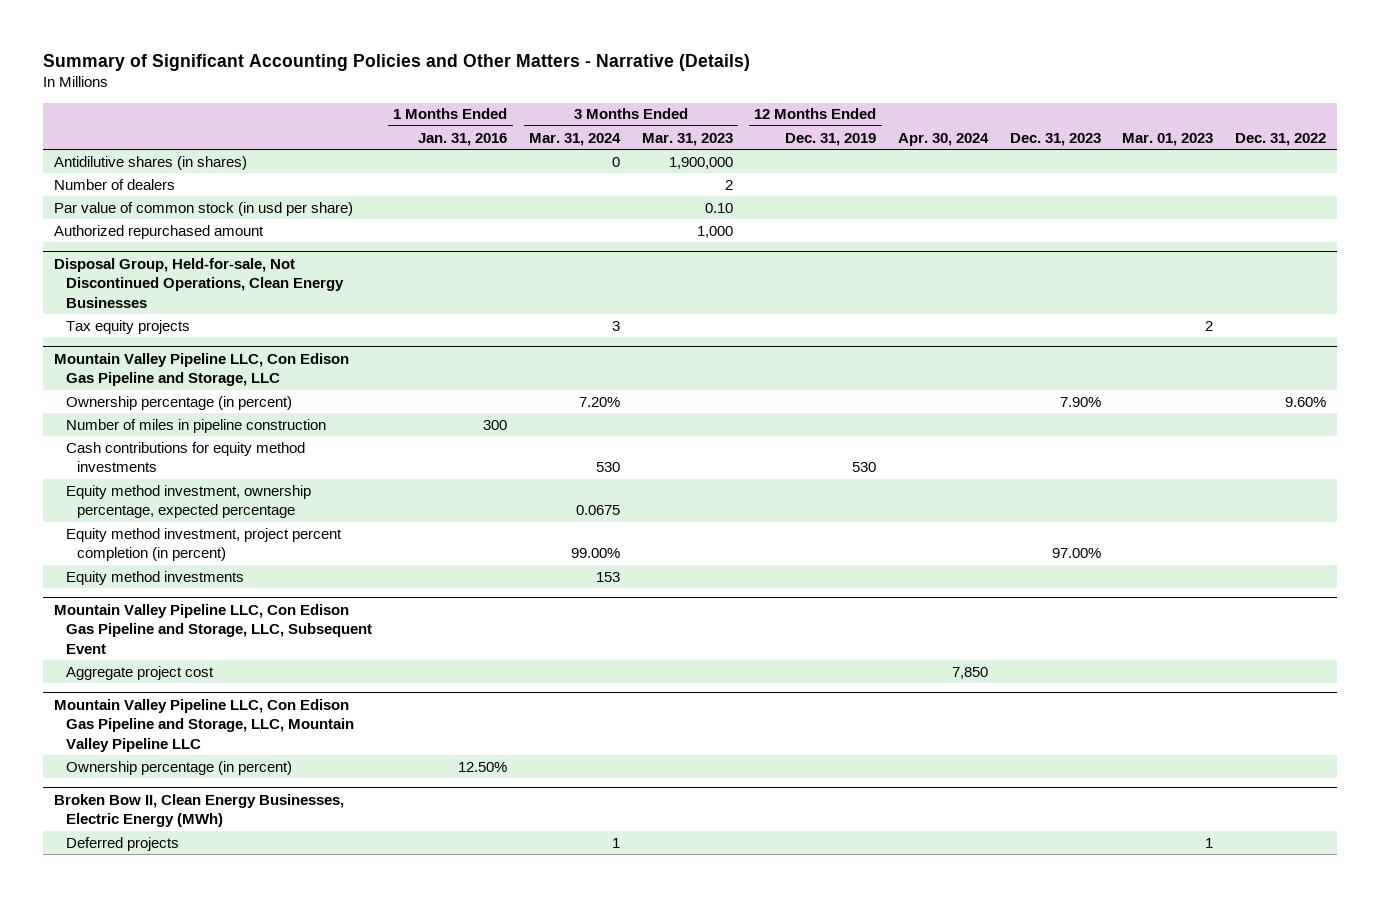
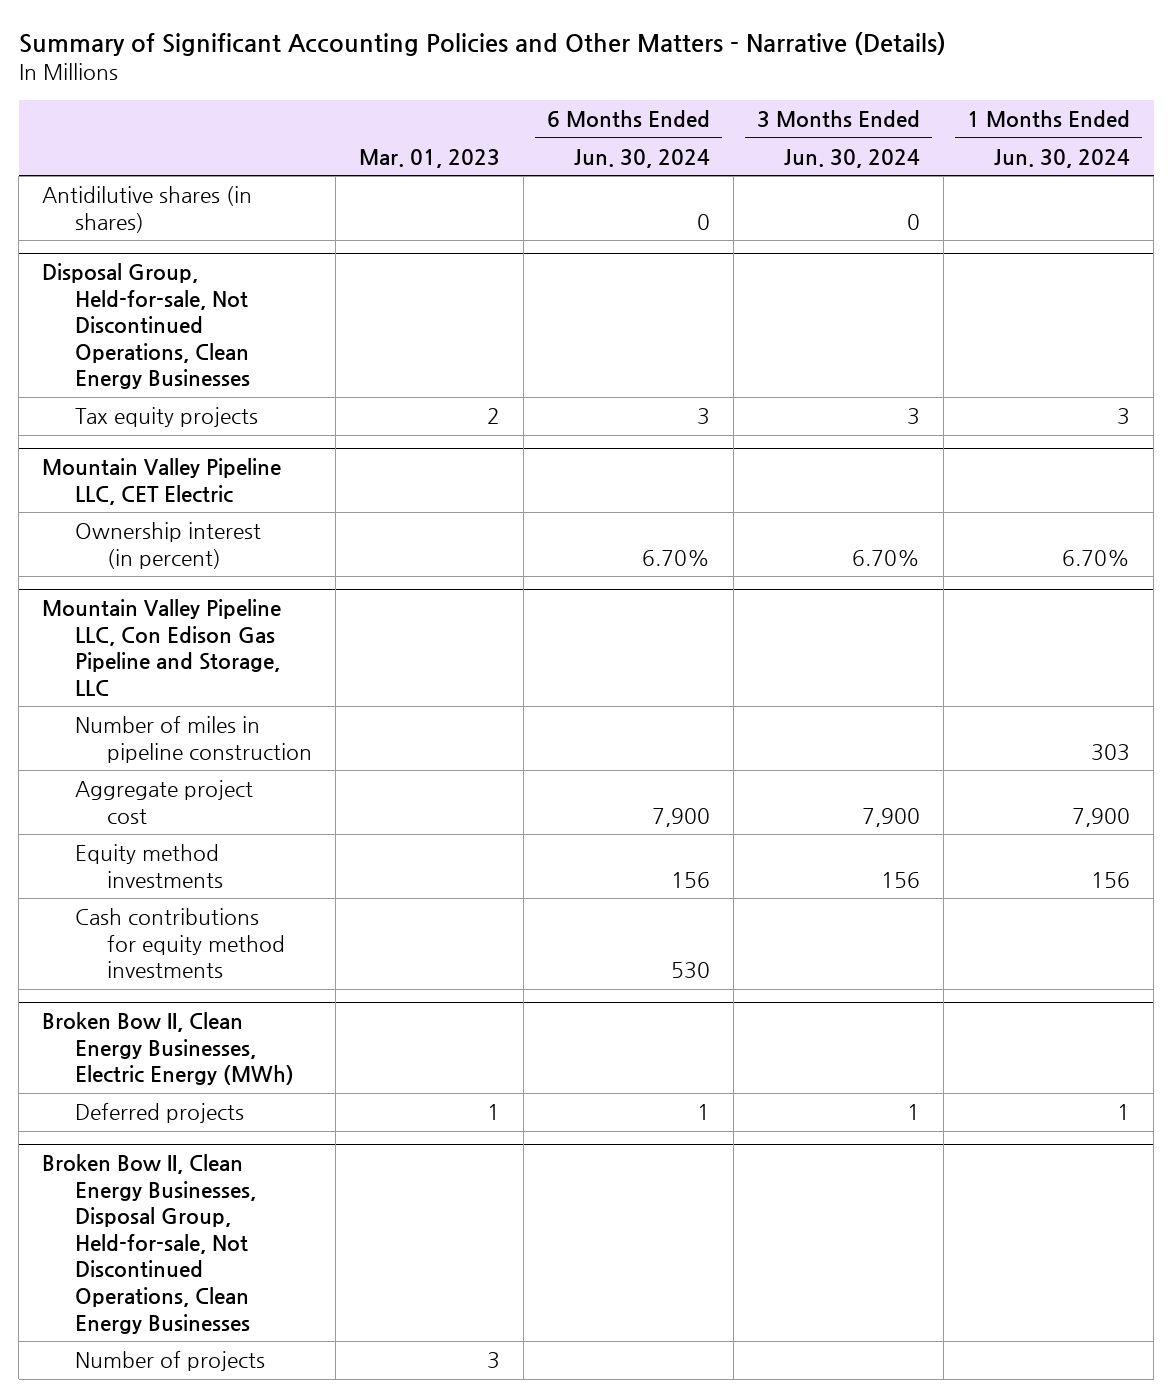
- | 1 Months Ended Jan. 31, 2016 | 3 Months Ended Mar. 31, 2024 | 3 Months Ended Mar. 31, 2023 | 12 Months Ended Dec. 31, 2019 | Apr. 30, 2024 | Dec. 31, 2023 | Mar. 01, 2023 | Dec. 31, 2022
+ | Mar. 01, 2023 | 6 Months Ended Jun. 30, 2024 | 3 Months Ended Jun. 30, 2024 | 1 Months Ended Jun. 30, 2024
- Number of dealers | | | 2 | | | | |
- Par value of common stock (in usd per share) | | | 0.10 | | | | |
- Authorized repurchased amount | | | 1,000 | | | | |
+ Mountain Valley Pipeline LLC, CET Electric
+ Ownership interest (in percent) | | 6.70% | 6.70% | 6.70%
@ Mountain Valley Pipeline LLC, Con Edison Gas Pipeline and Storage, LLC
- Ownership percentage (in percent) | | 7.20% | | | | 7.90% | | 9.60%
- Equity method investment, ownership percentage, expected percentage | | 0.0675 | | | | | |
- Equity method investment, project percent completion (in percent) | | 99.00% | | | | 97.00% | |
+ Aggregate project cost | | 7,900 | 7,900 | 7,900
- Mountain Valley Pipeline LLC, Con Edison Gas Pipeline and Storage, LLC, Subsequent Event
- Aggregate project cost | | | | | 7,850 | | |
- Mountain Valley Pipeline LLC, Con Edison Gas Pipeline and Storage, LLC, Mountain Valley Pipeline LLC
- Ownership percentage (in percent) | 12.50% | | | | | | |
@ Mountain Valley Pipeline LLC, Con Edison Gas Pipeline and Storage, LLC
moved down: Cash contributions for equity method investments | | 530 | |
+ Broken Bow II, Clean Energy Businesses, Disposal Group, Held-for-sale, Not Discontinued Operations, Clean Energy Businesses
+ Number of projects | 3 | | |

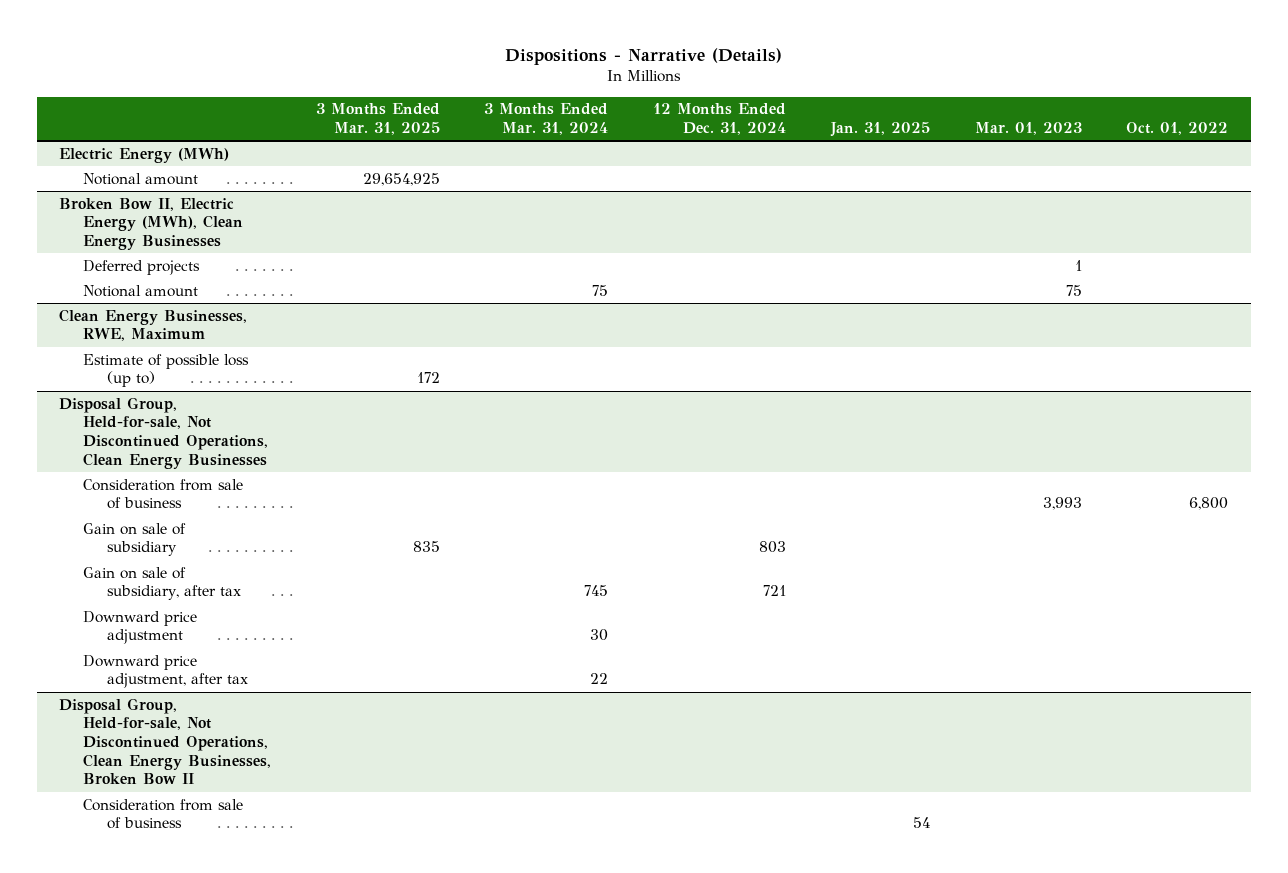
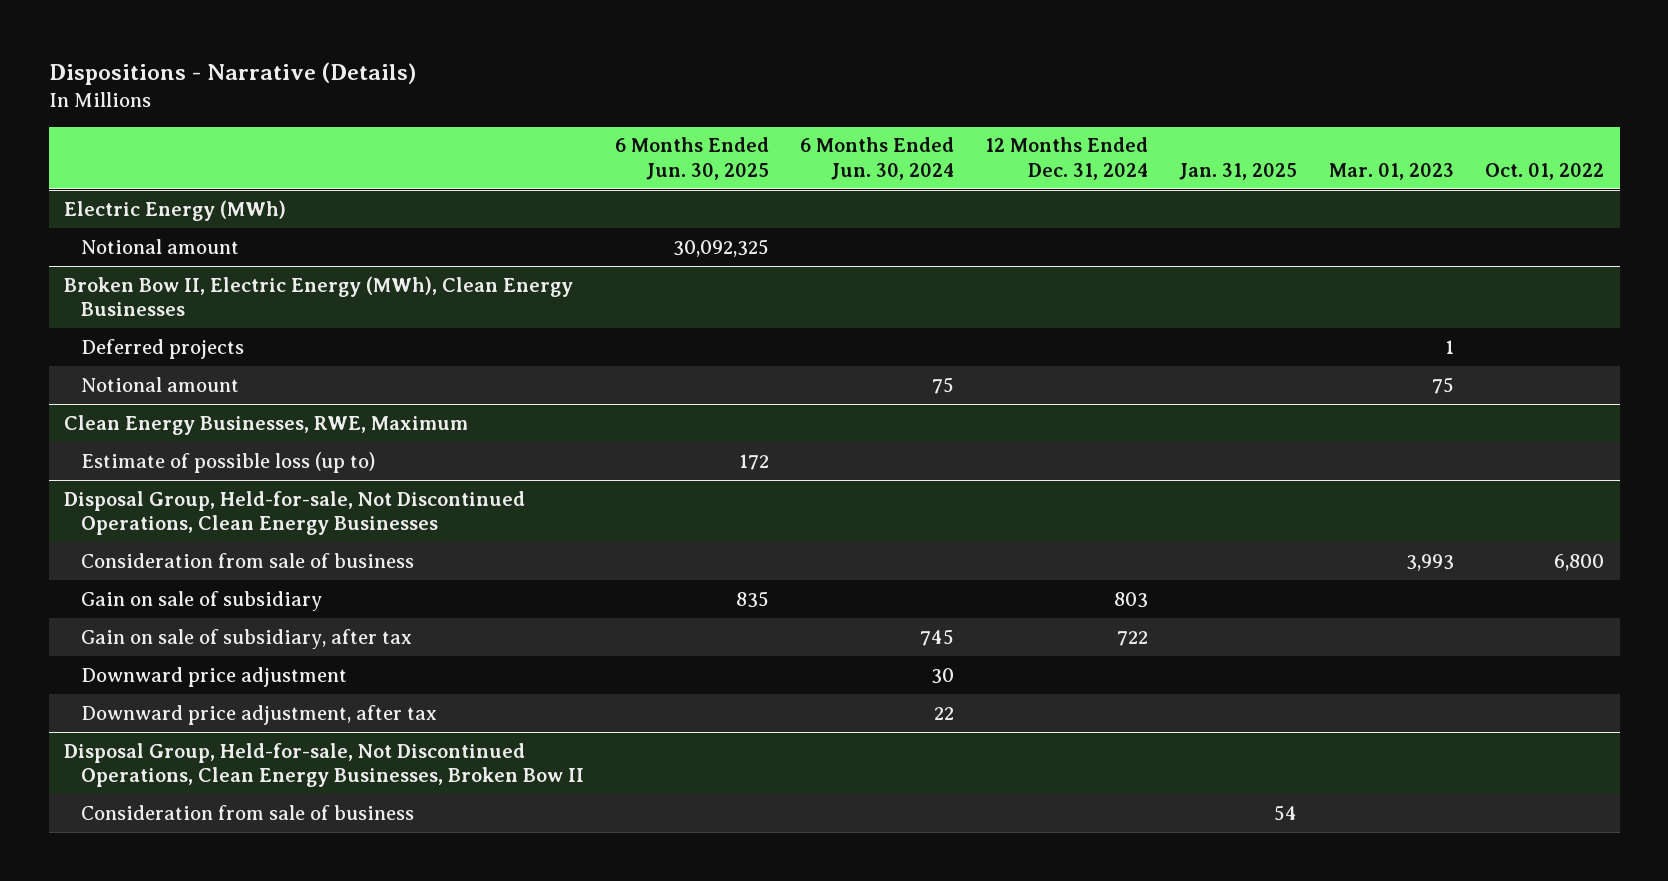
- | 3 Months Ended Mar. 31, 2025 | 3 Months Ended Mar. 31, 2024 | 12 Months Ended Dec. 31, 2024 | Jan. 31, 2025 | Mar. 01, 2023 | Oct. 01, 2022
+ | 6 Months Ended Jun. 30, 2025 | 6 Months Ended Jun. 30, 2024 | 12 Months Ended Dec. 31, 2024 | Jan. 31, 2025 | Mar. 01, 2023 | Oct. 01, 2022
@ Disposal Group, Held-for-sale, Not Discontinued Operations, Clean Energy Businesses
- Gain on sale of subsidiary, after tax | | 745 | 721 | | |
+ Gain on sale of subsidiary, after tax | | 745 | 722 | | |

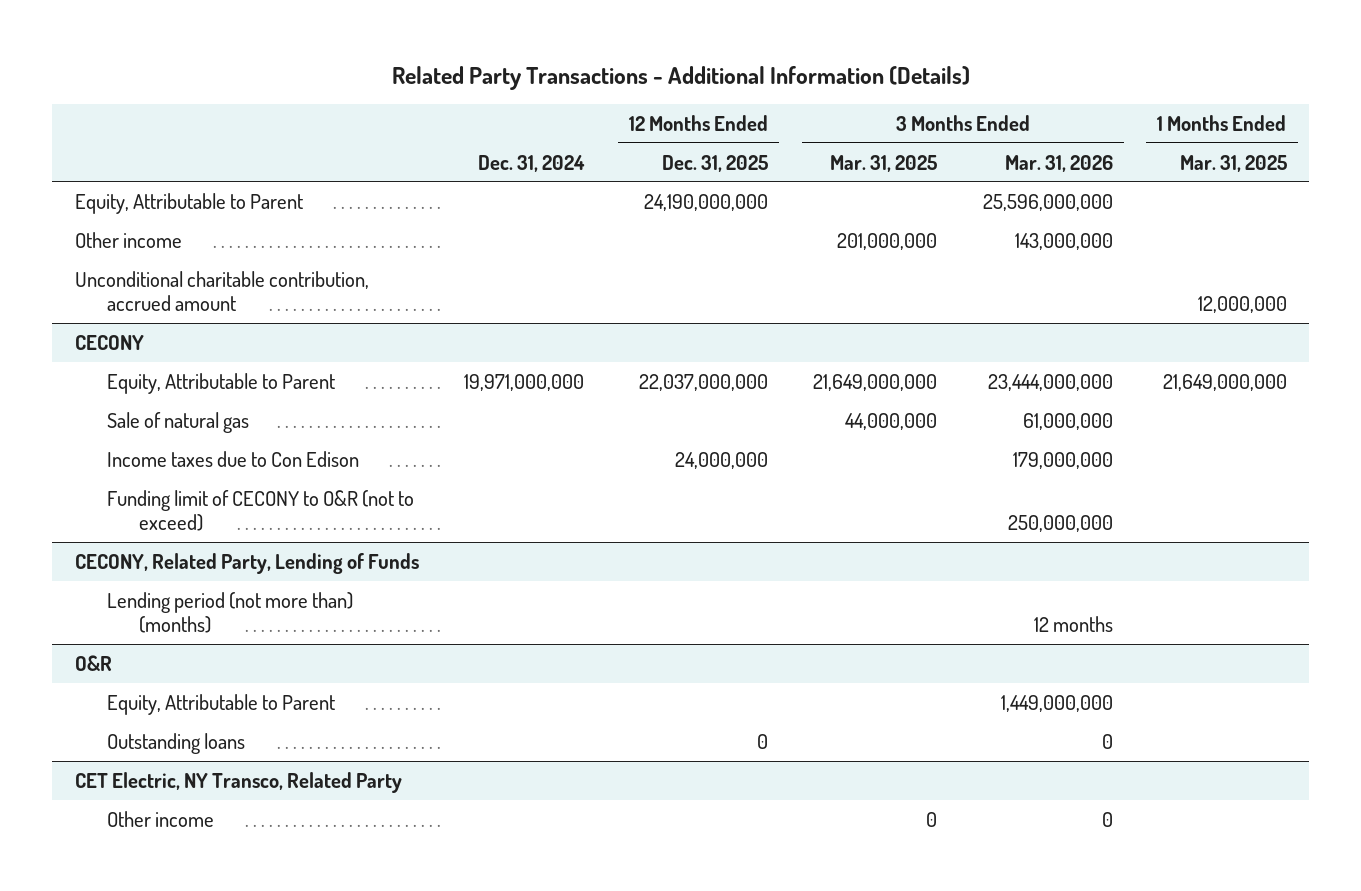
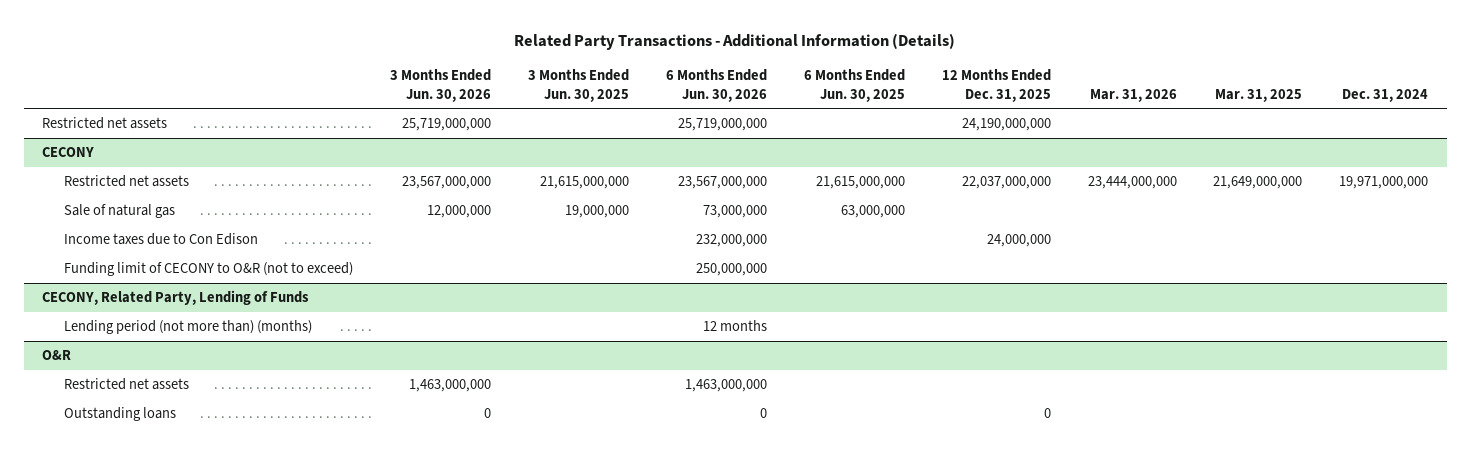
- | Dec. 31, 2024 | 12 Months Ended Dec. 31, 2025 | 3 Months Ended Mar. 31, 2025 | 3 Months Ended Mar. 31, 2026 | 1 Months Ended Mar. 31, 2025
+ | 3 Months Ended Jun. 30, 2026 | 3 Months Ended Jun. 30, 2025 | 6 Months Ended Jun. 30, 2026 | 6 Months Ended Jun. 30, 2025 | 12 Months Ended Dec. 31, 2025 | Mar. 31, 2026 | Mar. 31, 2025 | Dec. 31, 2024
- Equity, Attributable to Parent | | 24,190,000,000 | | 25,596,000,000 |
- Other income | | | 201,000,000 | 143,000,000 |
- Unconditional charitable contribution, accrued amount | | | | | 12,000,000
+ Restricted net assets | 25,719,000,000 | | 25,719,000,000 | | 24,190,000,000 | | |
@ CECONY
- Equity, Attributable to Parent | 19,971,000,000 | 22,037,000,000 | 21,649,000,000 | 23,444,000,000 | 21,649,000,000
+ Restricted net assets | 23,567,000,000 | 21,615,000,000 | 23,567,000,000 | 21,615,000,000 | 22,037,000,000 | 23,444,000,000 | 21,649,000,000 | 19,971,000,000
@ O&R
- Equity, Attributable to Parent | | | | 1,449,000,000 |
+ Restricted net assets | 1,463,000,000 | | 1,463,000,000 | | | | |
- CET Electric, NY Transco, Related Party
- Other income | | | 0 | 0 |

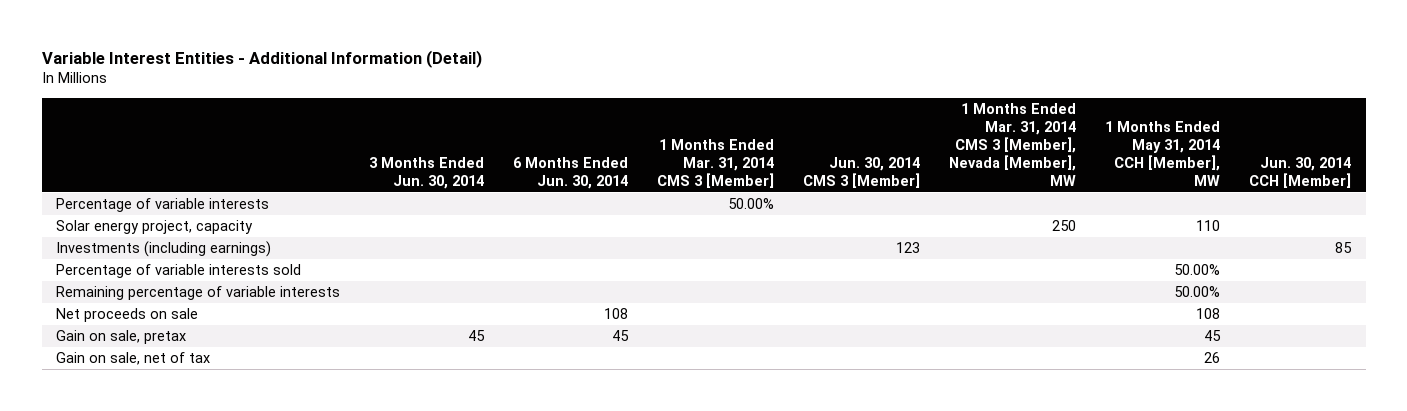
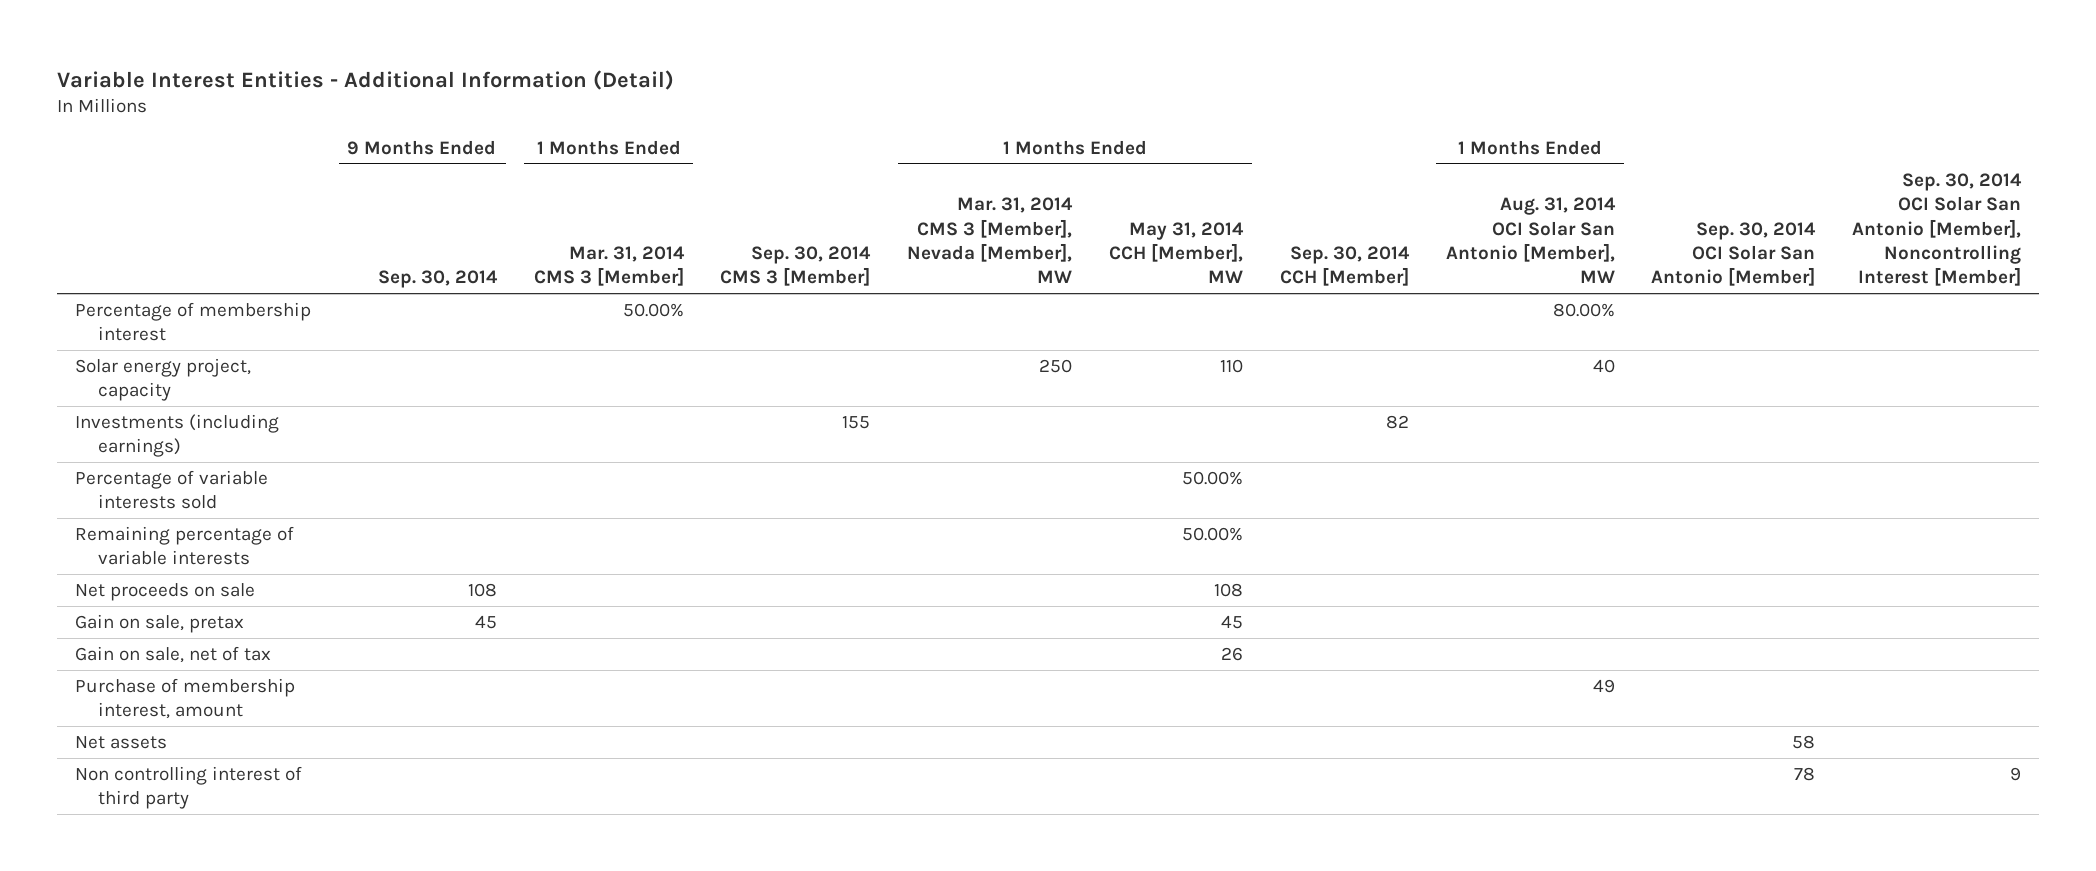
- | 3 Months Ended Jun. 30, 2014 | 6 Months Ended Jun. 30, 2014 | 1 Months Ended Mar. 31, 2014 CMS 3 [Member] | Jun. 30, 2014 CMS 3 [Member] | 1 Months Ended Mar. 31, 2014 CMS 3 [Member], Nevada [Member], MW | 1 Months Ended May 31, 2014 CCH [Member], MW | Jun. 30, 2014 CCH [Member]
+ | 9 Months Ended Sep. 30, 2014 | 1 Months Ended Mar. 31, 2014 CMS 3 [Member] | Sep. 30, 2014 CMS 3 [Member] | 1 Months Ended Mar. 31, 2014 CMS 3 [Member], Nevada [Member], MW | 1 Months Ended May 31, 2014 CCH [Member], MW | Sep. 30, 2014 CCH [Member] | 1 Months Ended Aug. 31, 2014 OCI Solar San Antonio [Member], MW | Sep. 30, 2014 OCI Solar San Antonio [Member] | Sep. 30, 2014 OCI Solar San Antonio [Member], Noncontrolling Interest [Member]
- Percentage of variable interests | | | 50.00% | | | |
+ Percentage of membership interest | | 50.00% | | | | | 80.00% | |
+ Purchase of membership interest, amount | | | | | | | 49 | |
+ Net assets | | | | | | | | 58 |
+ Non controlling interest of third party | | | | | | | | 78 | 9

